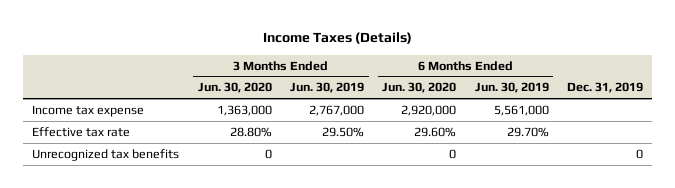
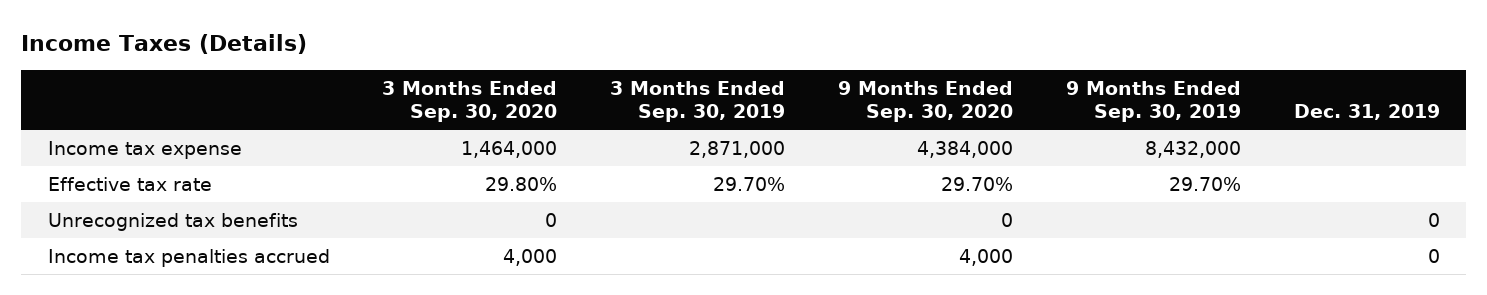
- | 3 Months Ended Jun. 30, 2020 | 3 Months Ended Jun. 30, 2019 | 6 Months Ended Jun. 30, 2020 | 6 Months Ended Jun. 30, 2019 | Dec. 31, 2019
+ | 3 Months Ended Sep. 30, 2020 | 3 Months Ended Sep. 30, 2019 | 9 Months Ended Sep. 30, 2020 | 9 Months Ended Sep. 30, 2019 | Dec. 31, 2019
+ Income tax penalties accrued | 4,000 | | 4,000 | | 0

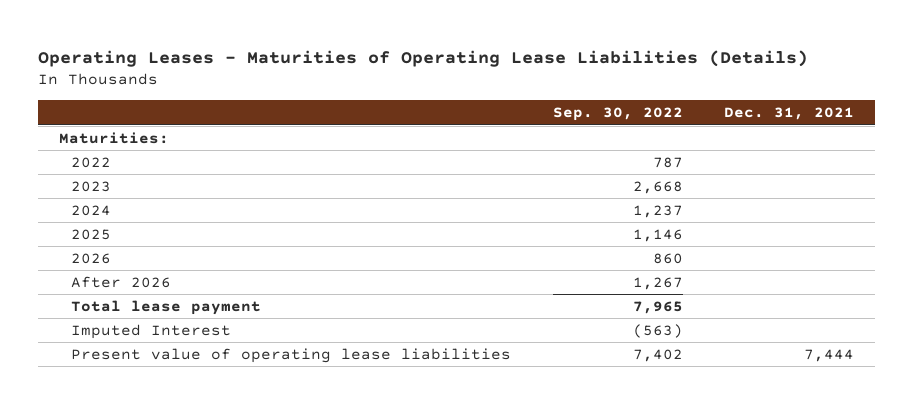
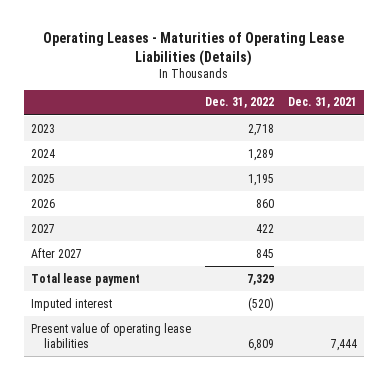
- | Sep. 30, 2022 | Dec. 31, 2021
+ | Dec. 31, 2022 | Dec. 31, 2021
- Maturities:
- 2022 | 787 |
- After 2026 | 1,267 |
+ 2027 | 422 |
+ After 2027 | 845 |
- Imputed Interest | (563) |
+ Imputed interest | (520) |

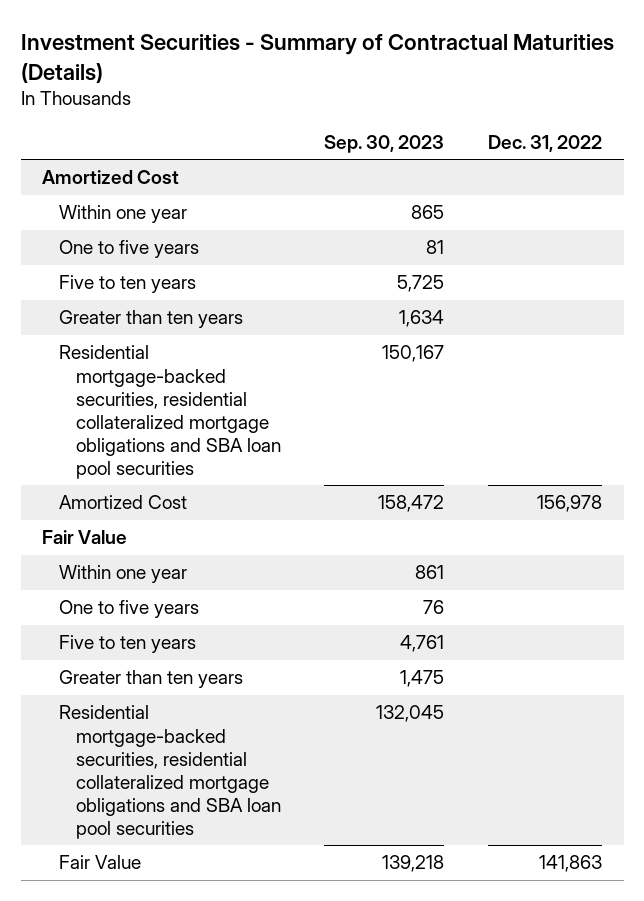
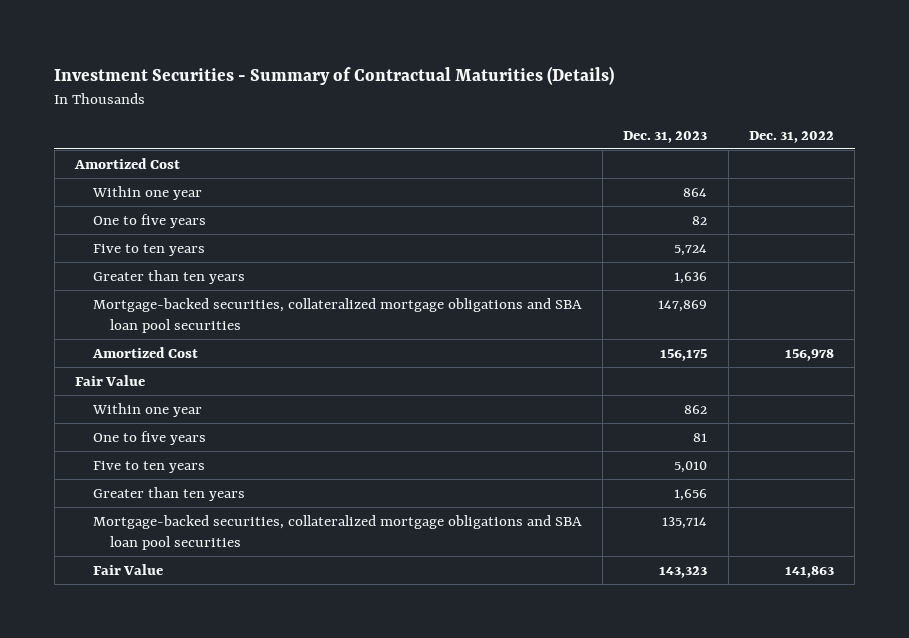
- | Sep. 30, 2023 | Dec. 31, 2022
+ | Dec. 31, 2023 | Dec. 31, 2022
- Residential mortgage-backed securities, residential collateralized mortgage obligations and SBA loan pool securities | 150,167 |
+ Mortgage-backed securities, collateralized mortgage obligations and SBA loan pool securities | 147,869 |
- Residential mortgage-backed securities, residential collateralized mortgage obligations and SBA loan pool securities | 132,045 |
+ Mortgage-backed securities, collateralized mortgage obligations and SBA loan pool securities | 135,714 |

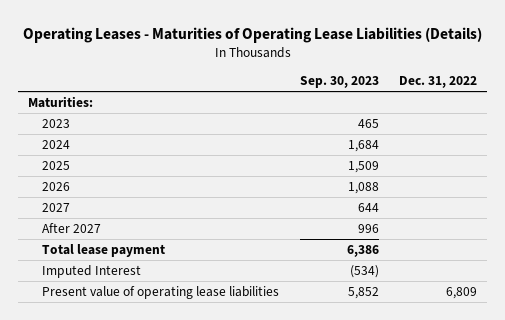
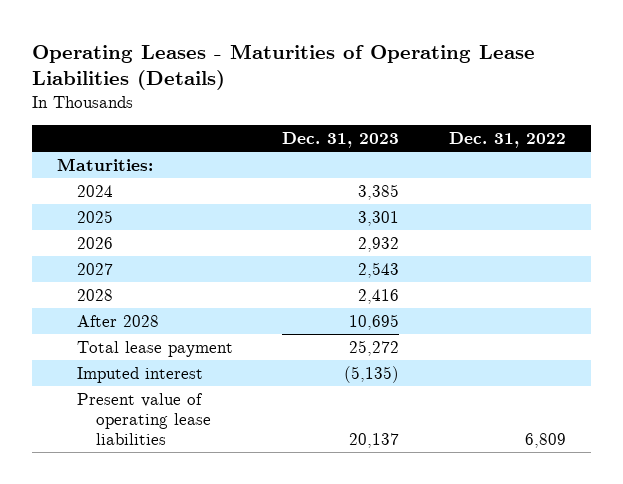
- | Sep. 30, 2023 | Dec. 31, 2022
+ | Dec. 31, 2023 | Dec. 31, 2022
- 2023 | 465 |
- After 2027 | 996 |
+ 2028 | 2,416 |
+ After 2028 | 10,695 |
- Imputed Interest | (534) |
+ Imputed interest | (5,135) |

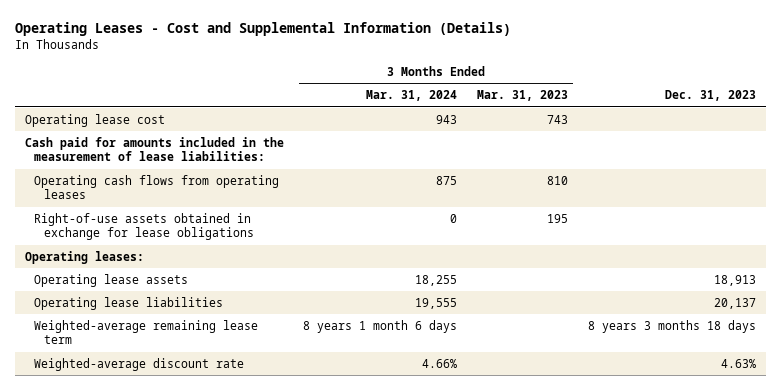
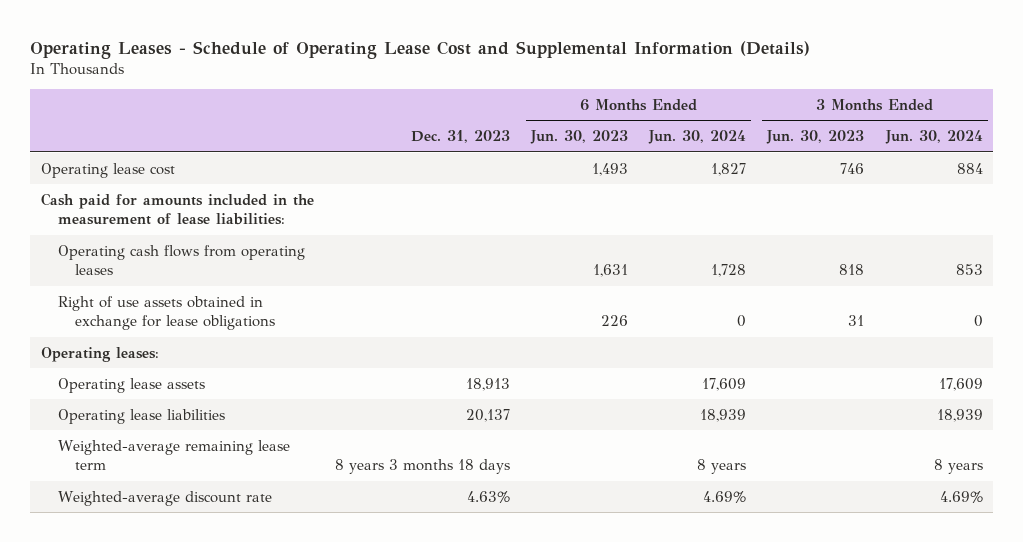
- Operating Leases - Cost and Supplemental Information (Details)
+ Operating Leases - Schedule of Operating Lease Cost and Supplemental Information (Details)
- | 3 Months Ended Mar. 31, 2024 | 3 Months Ended Mar. 31, 2023 | Dec. 31, 2023
+ | Dec. 31, 2023 | 6 Months Ended Jun. 30, 2023 | 6 Months Ended Jun. 30, 2024 | 3 Months Ended Jun. 30, 2023 | 3 Months Ended Jun. 30, 2024
- Right-of-use assets obtained in exchange for lease obligations | 0 | 195 |
+ Right of use assets obtained in exchange for lease obligations | | 226 | 0 | 31 | 0

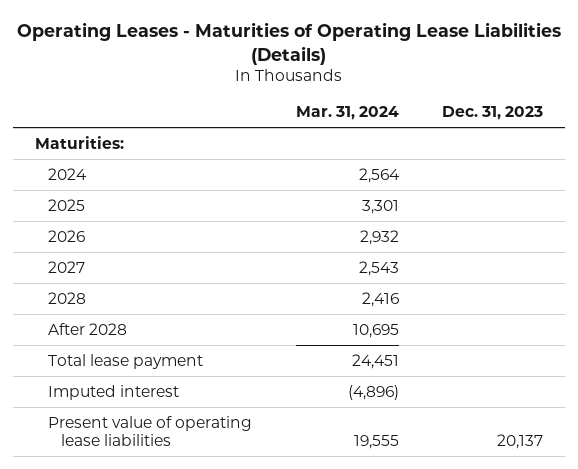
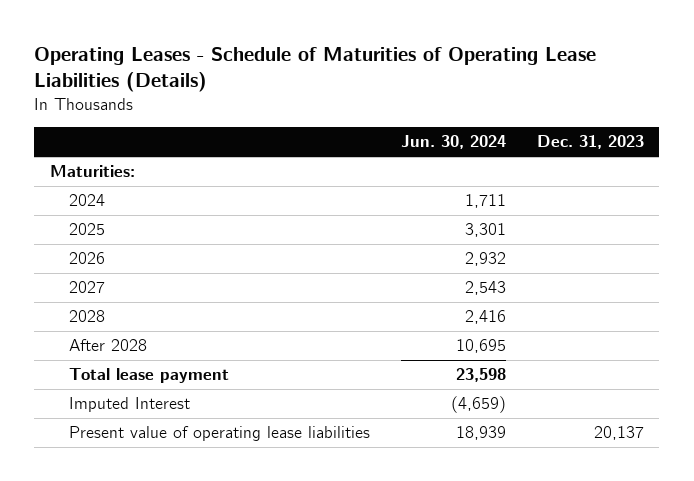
- Operating Leases - Maturities of Operating Lease Liabilities (Details)
+ Operating Leases - Schedule of Maturities of Operating Lease Liabilities (Details)
- | Mar. 31, 2024 | Dec. 31, 2023
+ | Jun. 30, 2024 | Dec. 31, 2023
- Imputed interest | (4,896) |
+ Imputed Interest | (4,659) |

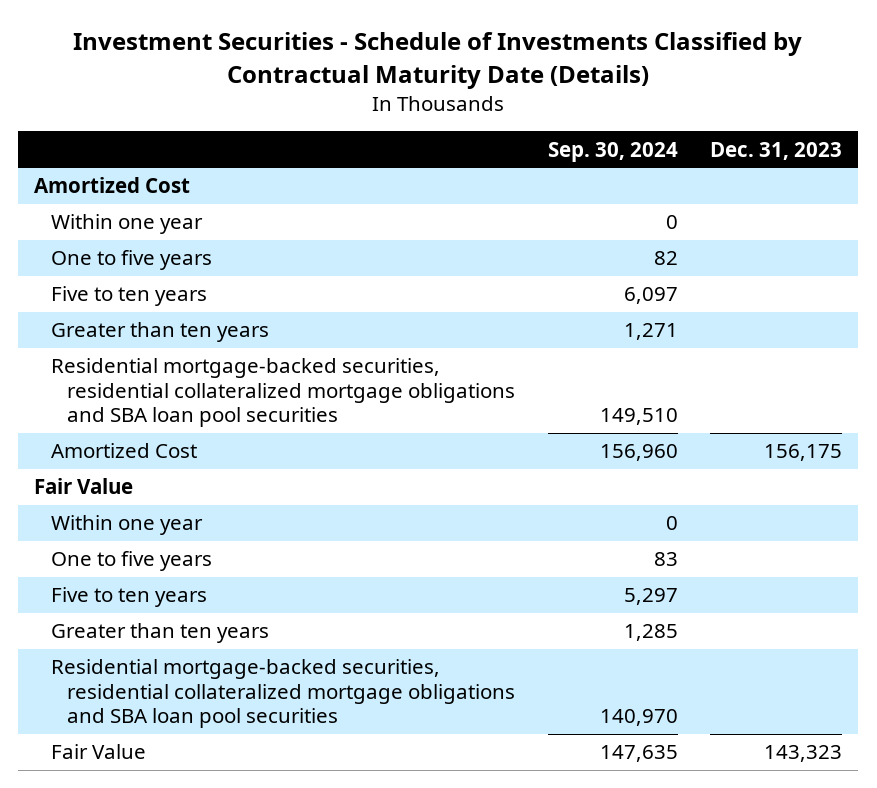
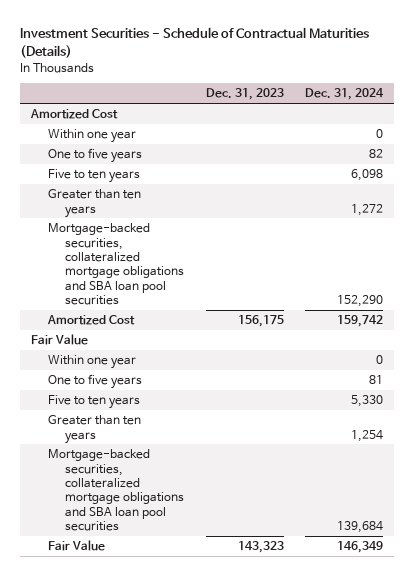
- Investment Securities - Schedule of Investments Classified by Contractual Maturity Date (Details)
+ Investment Securities - Schedule of Contractual Maturities (Details)
- | Sep. 30, 2024 | Dec. 31, 2023
+ | Dec. 31, 2023 | Dec. 31, 2024
- Residential mortgage-backed securities, residential collateralized mortgage obligations and SBA loan pool securities | 149,510 |
+ Mortgage-backed securities, collateralized mortgage obligations and SBA loan pool securities | | 152,290
- Residential mortgage-backed securities, residential collateralized mortgage obligations and SBA loan pool securities | 140,970 |
+ Mortgage-backed securities, collateralized mortgage obligations and SBA loan pool securities | | 139,684

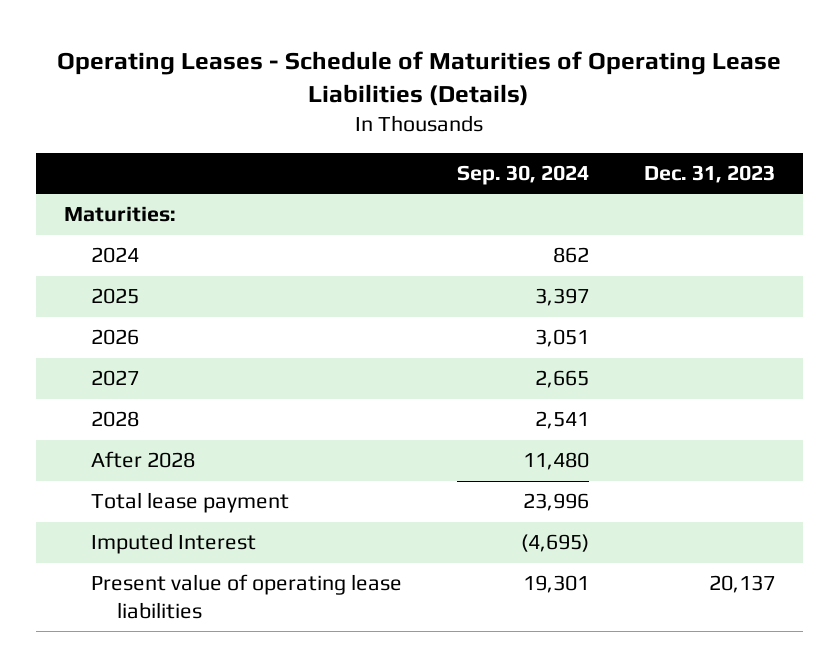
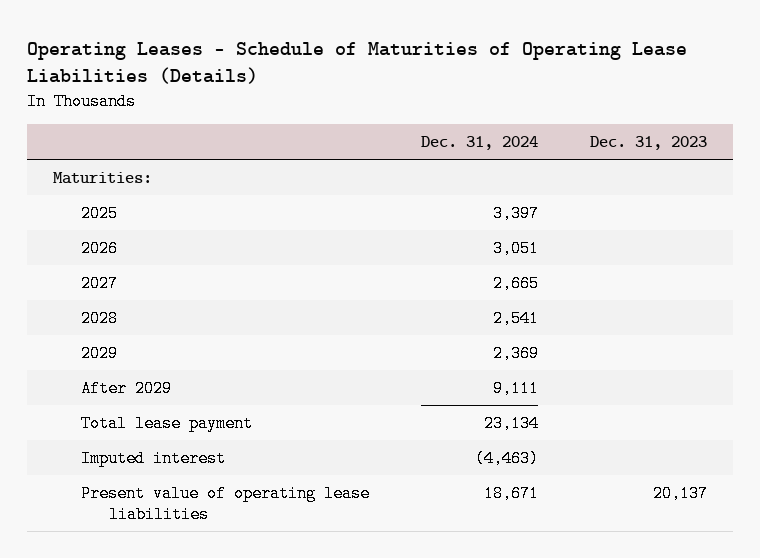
- | Sep. 30, 2024 | Dec. 31, 2023
+ | Dec. 31, 2024 | Dec. 31, 2023
- 2024 | 862 |
- After 2028 | 11,480 |
+ 2029 | 2,369 |
+ After 2029 | 9,111 |
- Imputed Interest | (4,695) |
+ Imputed interest | (4,463) |

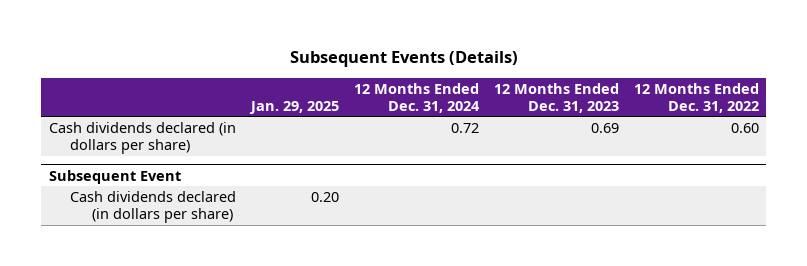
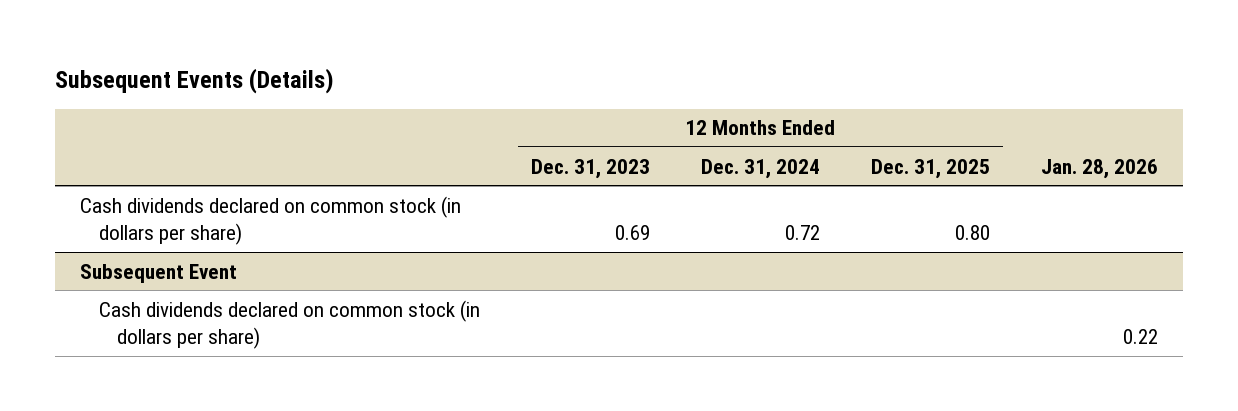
- | Jan. 29, 2025 | 12 Months Ended Dec. 31, 2024 | 12 Months Ended Dec. 31, 2023 | 12 Months Ended Dec. 31, 2022
+ | 12 Months Ended Dec. 31, 2023 | 12 Months Ended Dec. 31, 2024 | 12 Months Ended Dec. 31, 2025 | Jan. 28, 2026
- Cash dividends declared (in dollars per share) | | 0.72 | 0.69 | 0.60
+ Cash dividends declared on common stock (in dollars per share) | 0.69 | 0.72 | 0.80 |
@ Subsequent Event
- Cash dividends declared (in dollars per share) | 0.20 | | |
+ Cash dividends declared on common stock (in dollars per share) | | | | 0.22

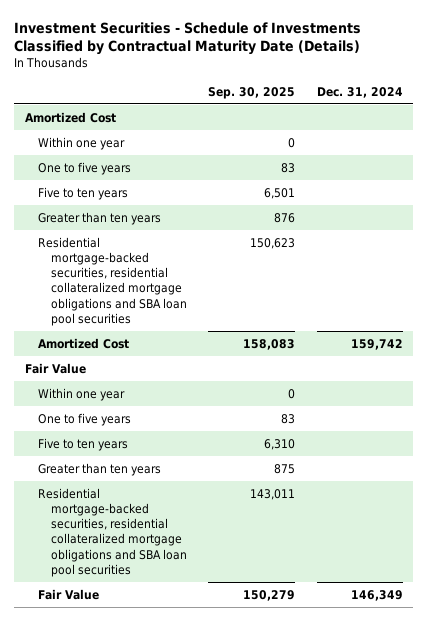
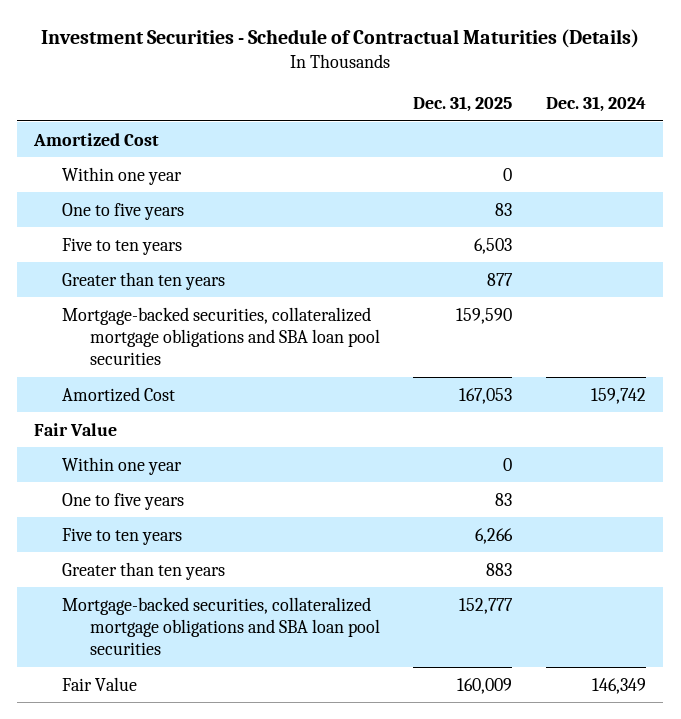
- Investment Securities - Schedule of Investments Classified by Contractual Maturity Date (Details)
+ Investment Securities - Schedule of Contractual Maturities (Details)
- | Sep. 30, 2025 | Dec. 31, 2024
+ | Dec. 31, 2025 | Dec. 31, 2024
- Residential mortgage-backed securities, residential collateralized mortgage obligations and SBA loan pool securities | 150,623 |
+ Mortgage-backed securities, collateralized mortgage obligations and SBA loan pool securities | 159,590 |
- Residential mortgage-backed securities, residential collateralized mortgage obligations and SBA loan pool securities | 143,011 |
+ Mortgage-backed securities, collateralized mortgage obligations and SBA loan pool securities | 152,777 |

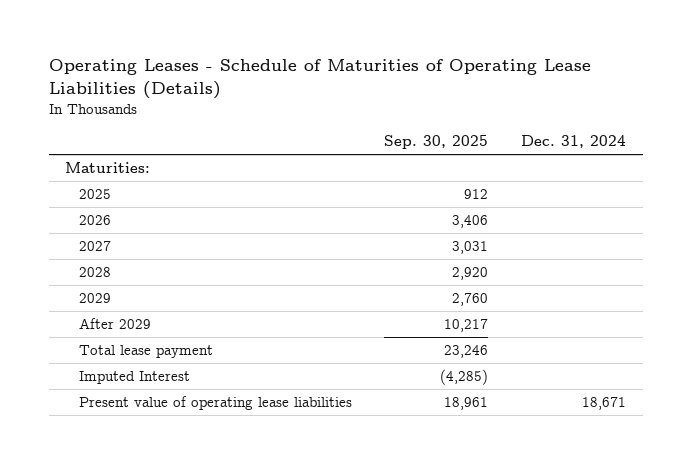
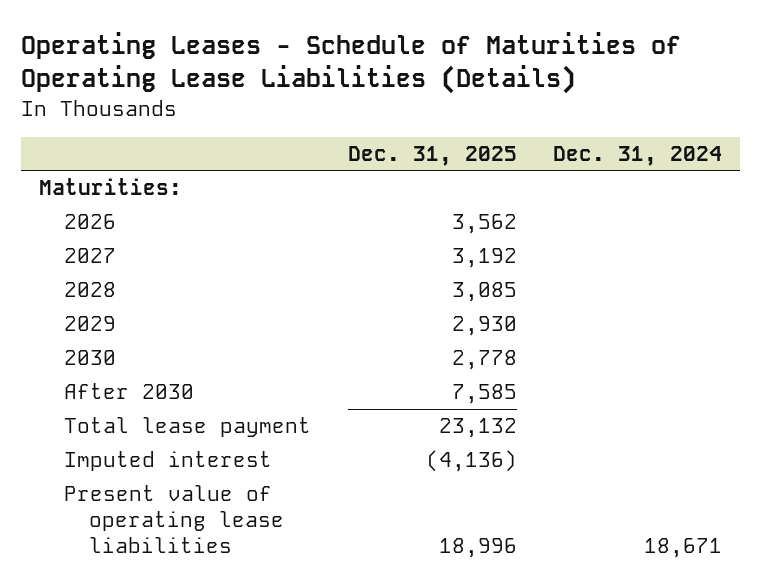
- | Sep. 30, 2025 | Dec. 31, 2024
+ | Dec. 31, 2025 | Dec. 31, 2024
- 2025 | 912 |
- After 2029 | 10,217 |
+ 2030 | 2,778 |
+ After 2030 | 7,585 |
- Imputed Interest | (4,285) |
+ Imputed interest | (4,136) |

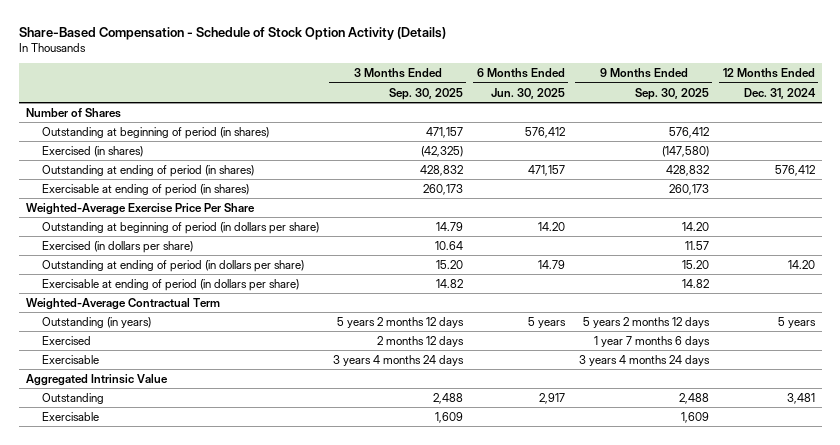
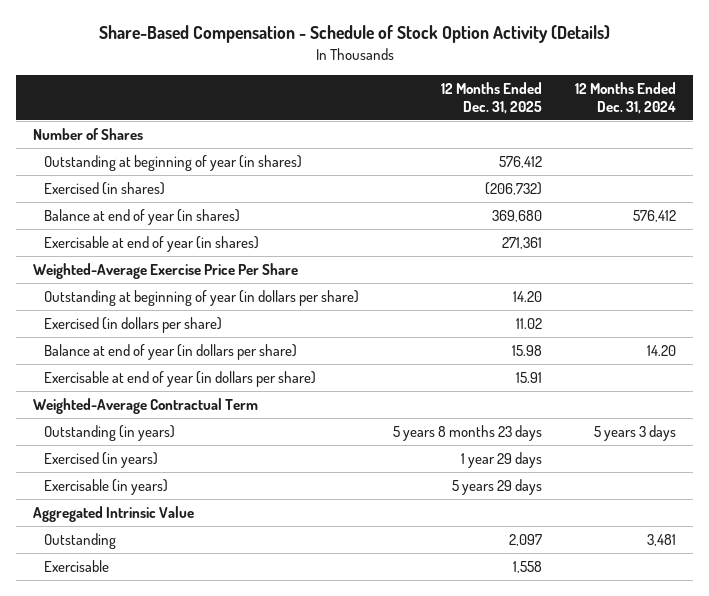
- | 3 Months Ended Sep. 30, 2025 | 6 Months Ended Jun. 30, 2025 | 9 Months Ended Sep. 30, 2025 | 12 Months Ended Dec. 31, 2024
+ | 12 Months Ended Dec. 31, 2025 | 12 Months Ended Dec. 31, 2024
- Outstanding at beginning of period (in shares) | 471,157 | 576,412 | 576,412 |
+ Outstanding at beginning of year (in shares) | 576,412 |
- Outstanding at ending of period (in shares) | 428,832 | 471,157 | 428,832 | 576,412
- Exercisable at ending of period (in shares) | 260,173 | | 260,173 |
+ Balance at end of year (in shares) | 369,680 | 576,412
+ Exercisable at end of year (in shares) | 271,361 |
- Outstanding at beginning of period (in dollars per share) | 14.79 | 14.20 | 14.20 |
+ Outstanding at beginning of year (in dollars per share) | 14.20 |
- Outstanding at ending of period (in dollars per share) | 15.20 | 14.79 | 15.20 | 14.20
- Exercisable at ending of period (in dollars per share) | 14.82 | | 14.82 |
+ Balance at end of year (in dollars per share) | 15.98 | 14.20
+ Exercisable at end of year (in dollars per share) | 15.91 |
- Outstanding (in years) | 5 years 2 months 12 days | 5 years | 5 years 2 months 12 days | 5 years
- Exercised | 2 months 12 days | | 1 year 7 months 6 days |
- Exercisable | 3 years 4 months 24 days | | 3 years 4 months 24 days |
+ Outstanding (in years) | 5 years 8 months 23 days | 5 years 3 days
+ Exercised (in years) | 1 year 29 days |
+ Exercisable (in years) | 5 years 29 days |

